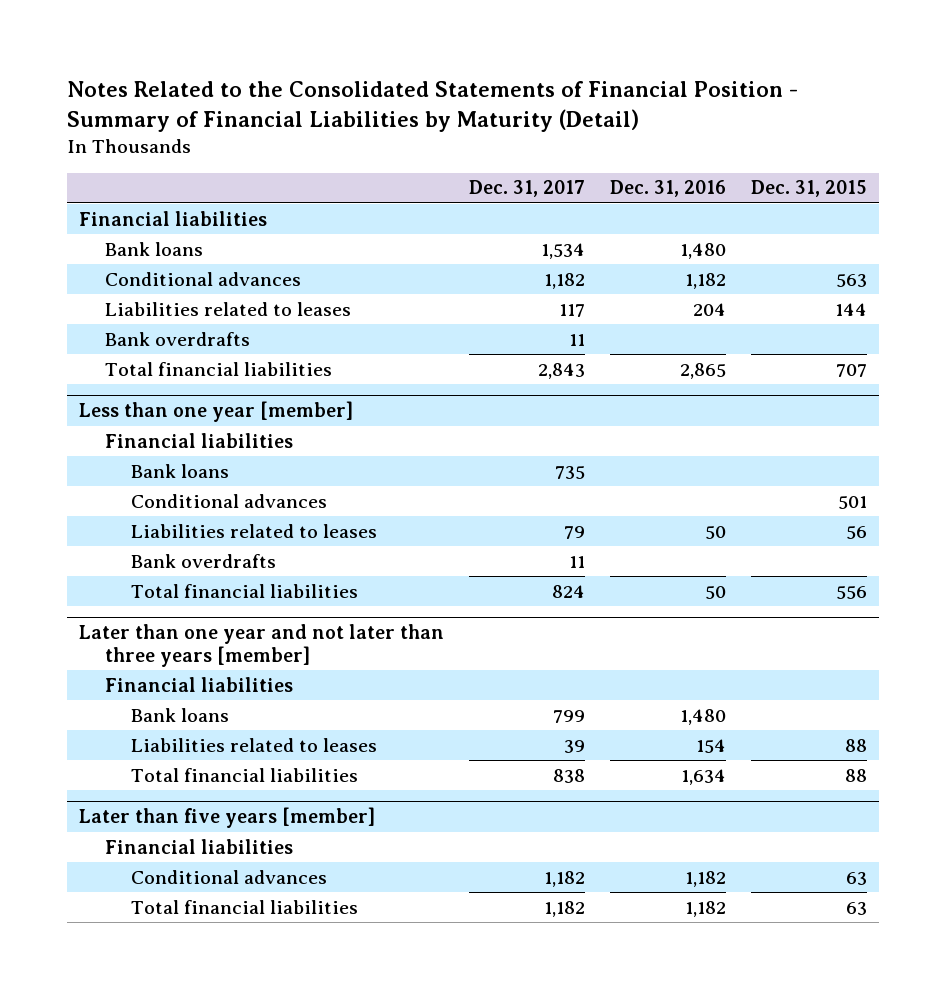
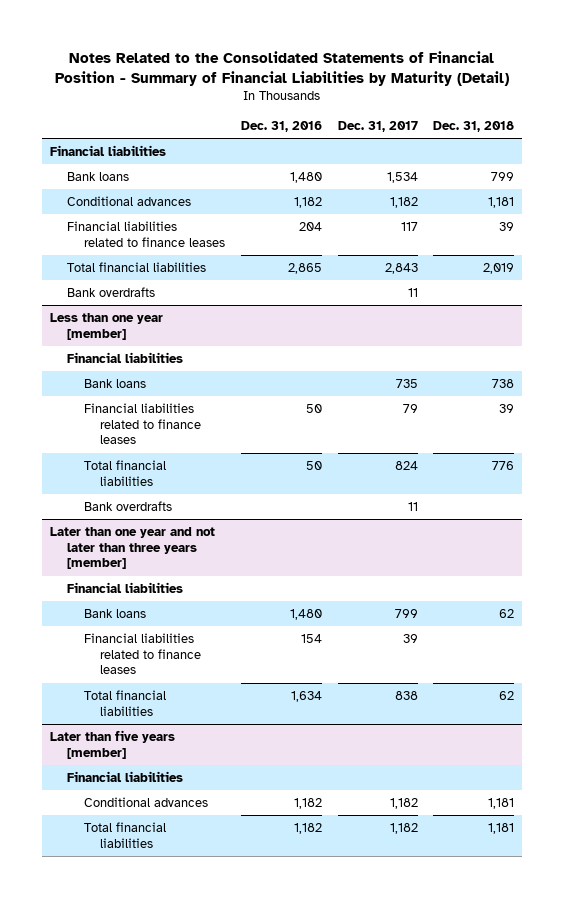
- | Dec. 31, 2017 | Dec. 31, 2016 | Dec. 31, 2015
+ | Dec. 31, 2016 | Dec. 31, 2017 | Dec. 31, 2018
- Liabilities related to leases | 117 | 204 | 144
+ Financial liabilities related to finance leases | 204 | 117 | 39
moved down: Bank overdrafts | | 11 |
@ Less than one year [member]
- Conditional advances | | | 501
- Liabilities related to leases | 79 | 50 | 56
+ Financial liabilities related to finance leases | 50 | 79 | 39
moved down: Bank overdrafts | | 11 |
@ Later than one year and not later than three years [member]
- Liabilities related to leases | 39 | 154 | 88
+ Financial liabilities related to finance leases | 154 | 39 |

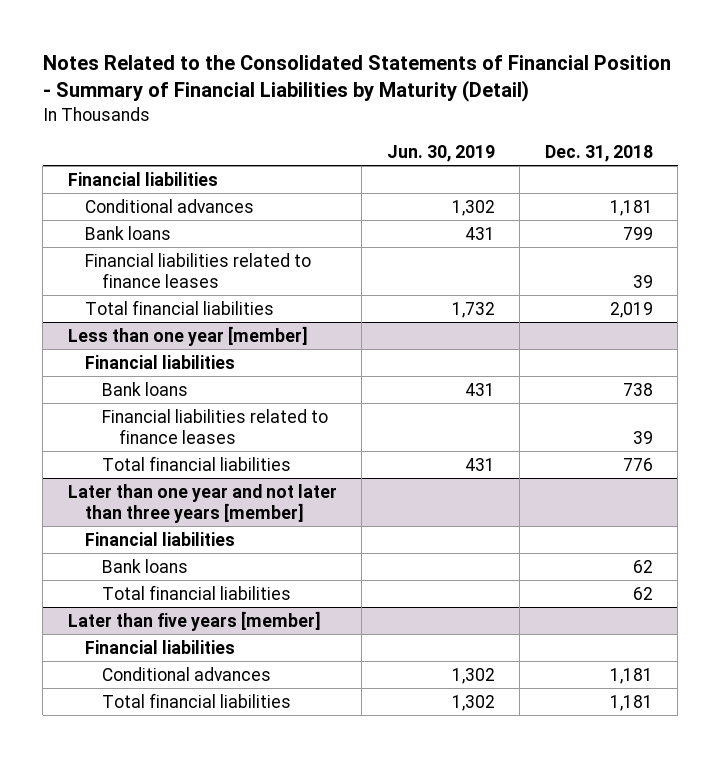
- | Dec. 31, 2016 | Dec. 31, 2017 | Dec. 31, 2018
+ | Jun. 30, 2019 | Dec. 31, 2018
moved down: Bank loans | 431 | 799
- Bank overdrafts | | 11 |
@ Less than one year [member]
- Bank overdrafts | | 11 |
@ Later than one year and not later than three years [member]
- Financial liabilities related to finance leases | 154 | 39 |

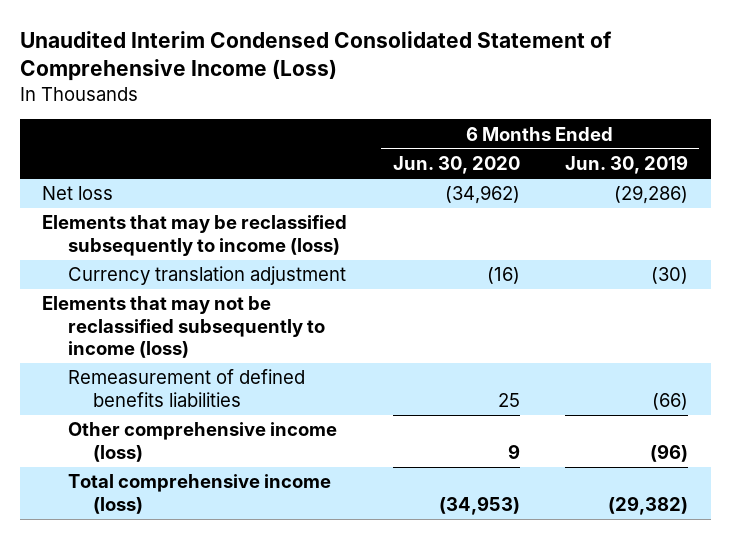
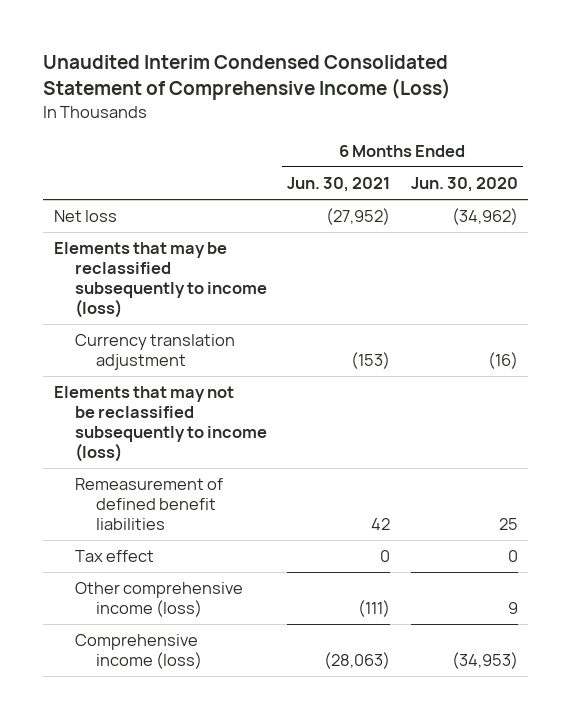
- | 6 Months Ended Jun. 30, 2020 | 6 Months Ended Jun. 30, 2019
+ | 6 Months Ended Jun. 30, 2021 | 6 Months Ended Jun. 30, 2020
- Remeasurement of defined benefits liabilities | 25 | (66)
+ Remeasurement of defined benefit liabilities | 42 | 25
+ Tax effect | 0 | 0
- Total comprehensive income (loss) | (34,953) | (29,382)
+ Comprehensive income (loss) | (28,063) | (34,953)

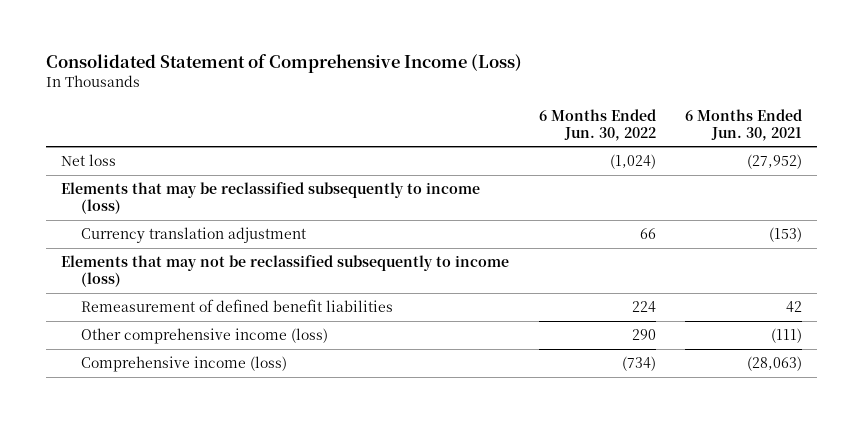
- Unaudited Interim Condensed Consolidated Statement of Comprehensive Income (Loss)
+ Consolidated Statement of Comprehensive Income (Loss)
- | 6 Months Ended Jun. 30, 2021 | 6 Months Ended Jun. 30, 2020
+ | 6 Months Ended Jun. 30, 2022 | 6 Months Ended Jun. 30, 2021
- Tax effect | 0 | 0

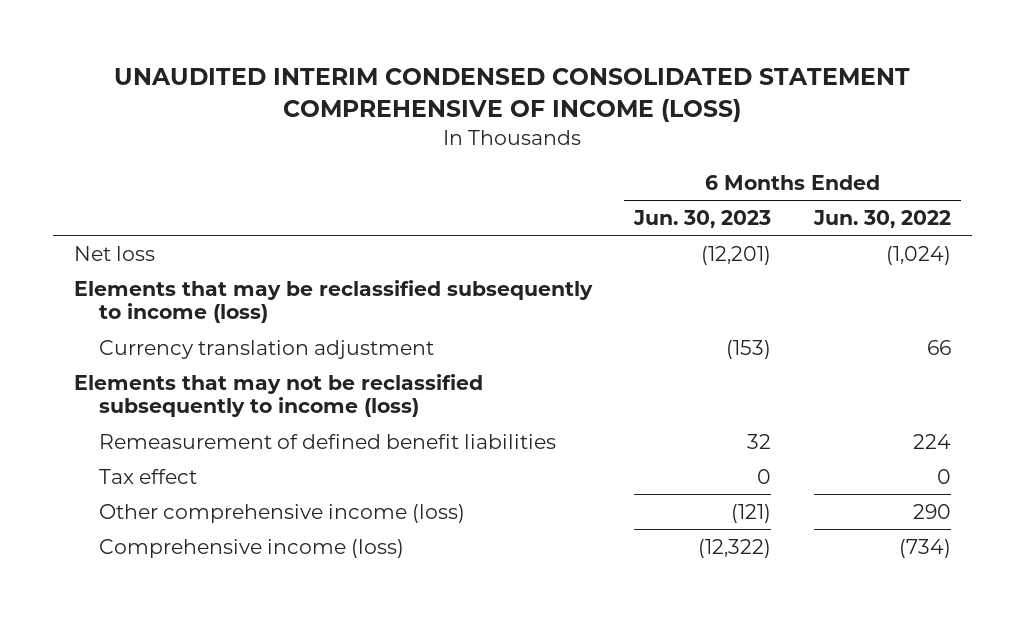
- Consolidated Statement of Comprehensive Income (Loss)
+ UNAUDITED INTERIM CONDENSED CONSOLIDATED STATEMENT COMPREHENSIVE OF INCOME (LOSS)
- | 6 Months Ended Jun. 30, 2022 | 6 Months Ended Jun. 30, 2021
+ | 6 Months Ended Jun. 30, 2023 | 6 Months Ended Jun. 30, 2022
+ Tax effect | 0 | 0

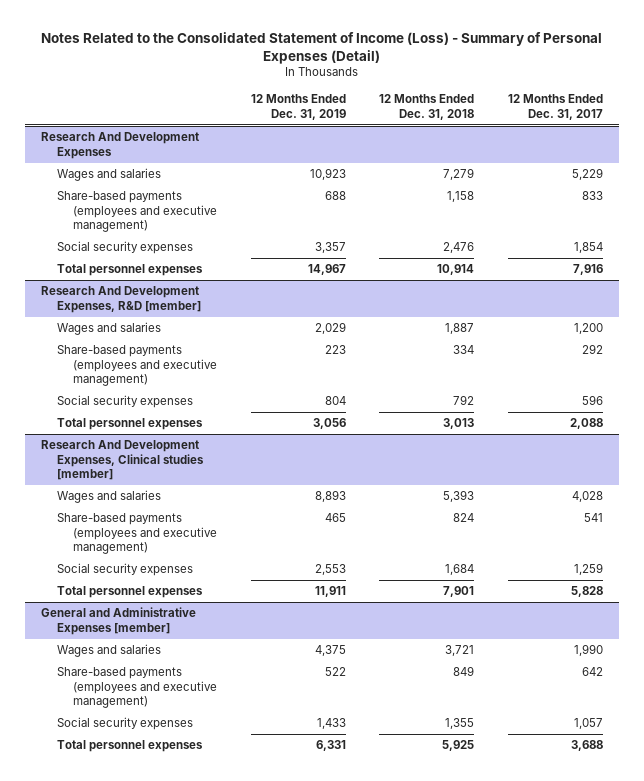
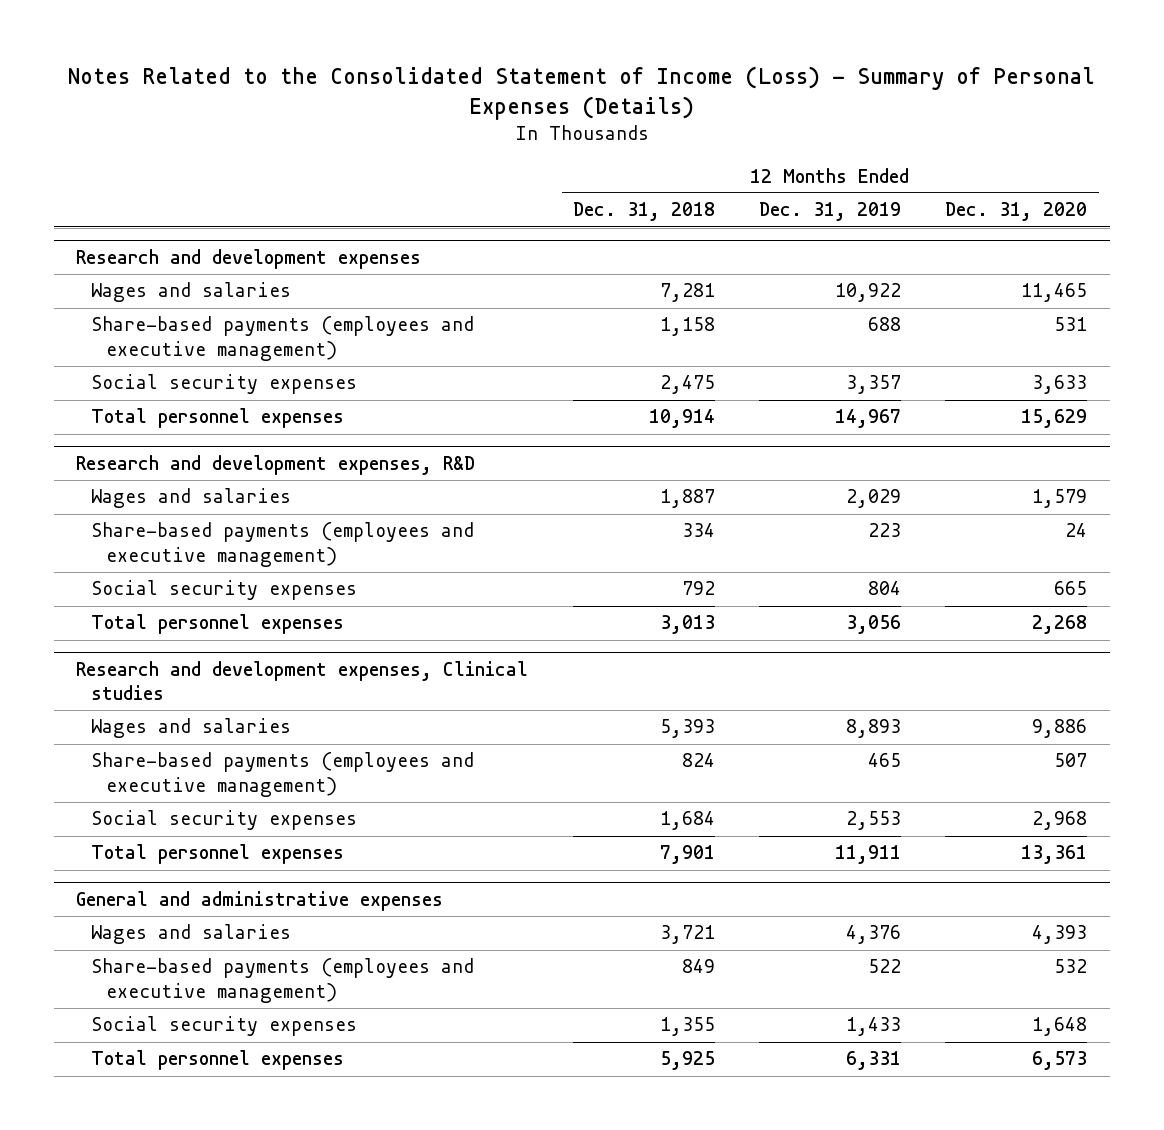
- Notes Related to the Consolidated Statement of Income (Loss) - Summary of Personal Expenses (Detail)
+ Notes Related to the Consolidated Statement of Income (Loss) - Summary of Personal Expenses (Details)
- | 12 Months Ended Dec. 31, 2019 | 12 Months Ended Dec. 31, 2018 | 12 Months Ended Dec. 31, 2017
+ | 12 Months Ended Dec. 31, 2018 | 12 Months Ended Dec. 31, 2019 | 12 Months Ended Dec. 31, 2020
- Research And Development Expenses
- Wages and salaries | 10,923 | 7,279 | 5,229
+ Research and development expenses
+ Wages and salaries | 7,281 | 10,922 | 11,465
- Social security expenses | 3,357 | 2,476 | 1,854
+ Social security expenses | 2,475 | 3,357 | 3,633
- Research And Development Expenses, R&D [member]
+ Research and development expenses, R&D
- Research And Development Expenses, Clinical studies [member]
+ Research and development expenses, Clinical studies
- General and Administrative Expenses [member]
- Wages and salaries | 4,375 | 3,721 | 1,990
+ General and administrative expenses
+ Wages and salaries | 3,721 | 4,376 | 4,393

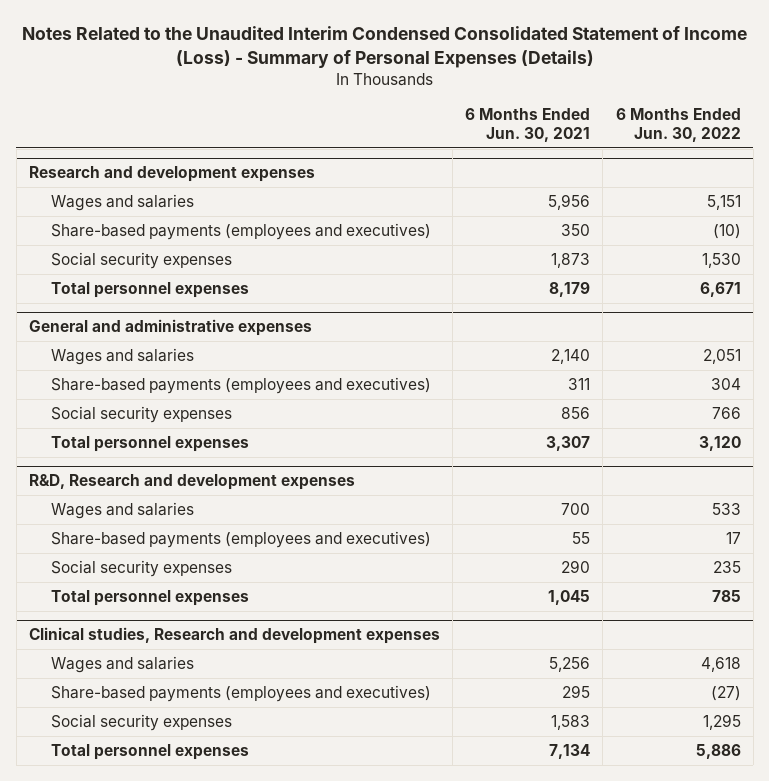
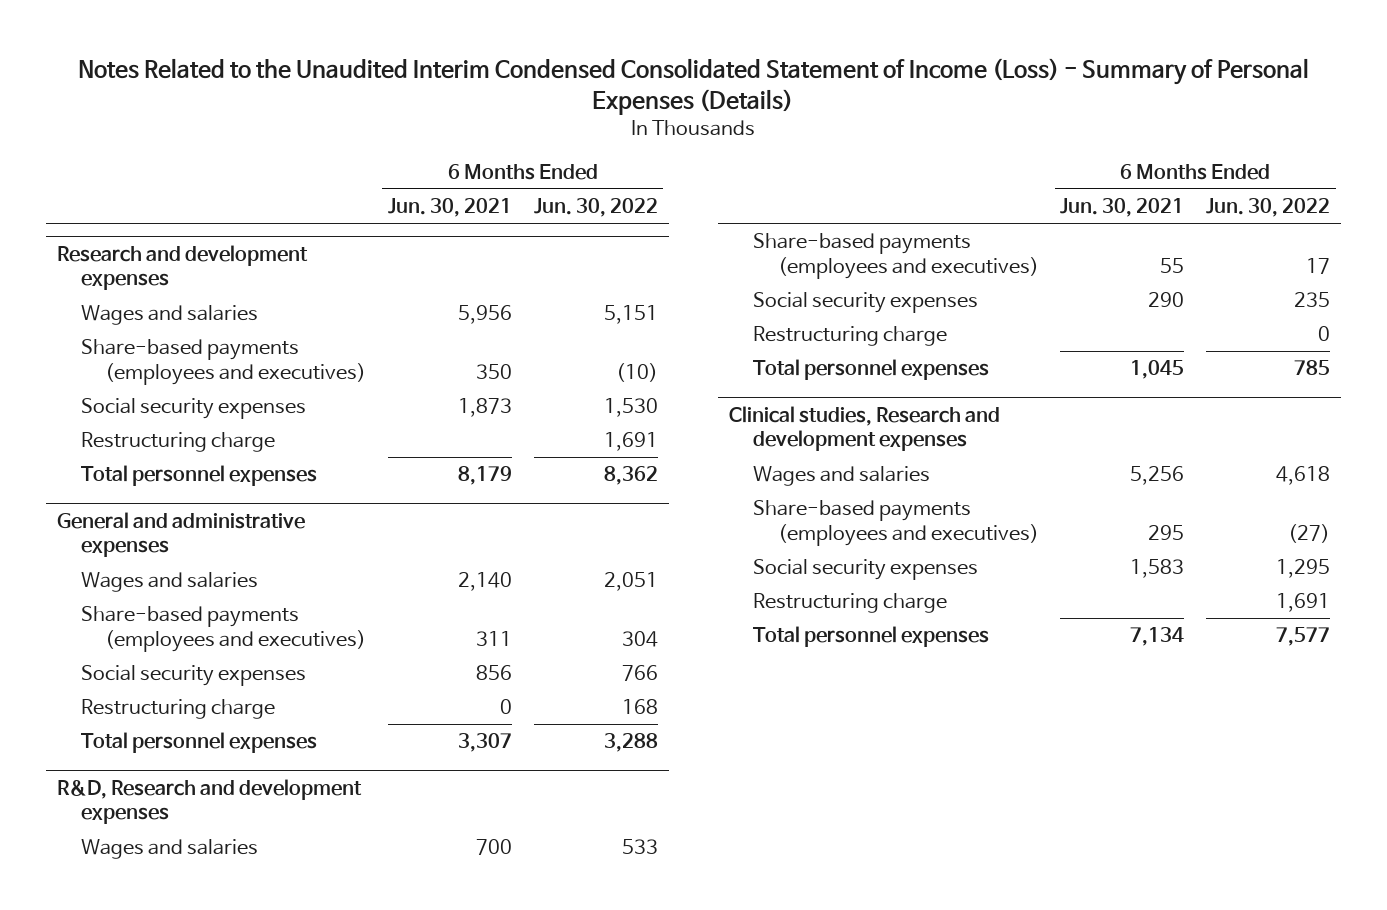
@ Research and development expenses
- Total personnel expenses | 8,179 | 6,671
+ Restructuring charge | | 1,691
+ Total personnel expenses | 8,179 | 8,362
@ General and administrative expenses
- Total personnel expenses | 3,307 | 3,120
+ Restructuring charge | 0 | 168
+ Total personnel expenses | 3,307 | 3,288
@ R&D, Research and development expenses
+ Restructuring charge | | 0
@ Clinical studies, Research and development expenses
- Total personnel expenses | 7,134 | 5,886
+ Restructuring charge | | 1,691
+ Total personnel expenses | 7,134 | 7,577

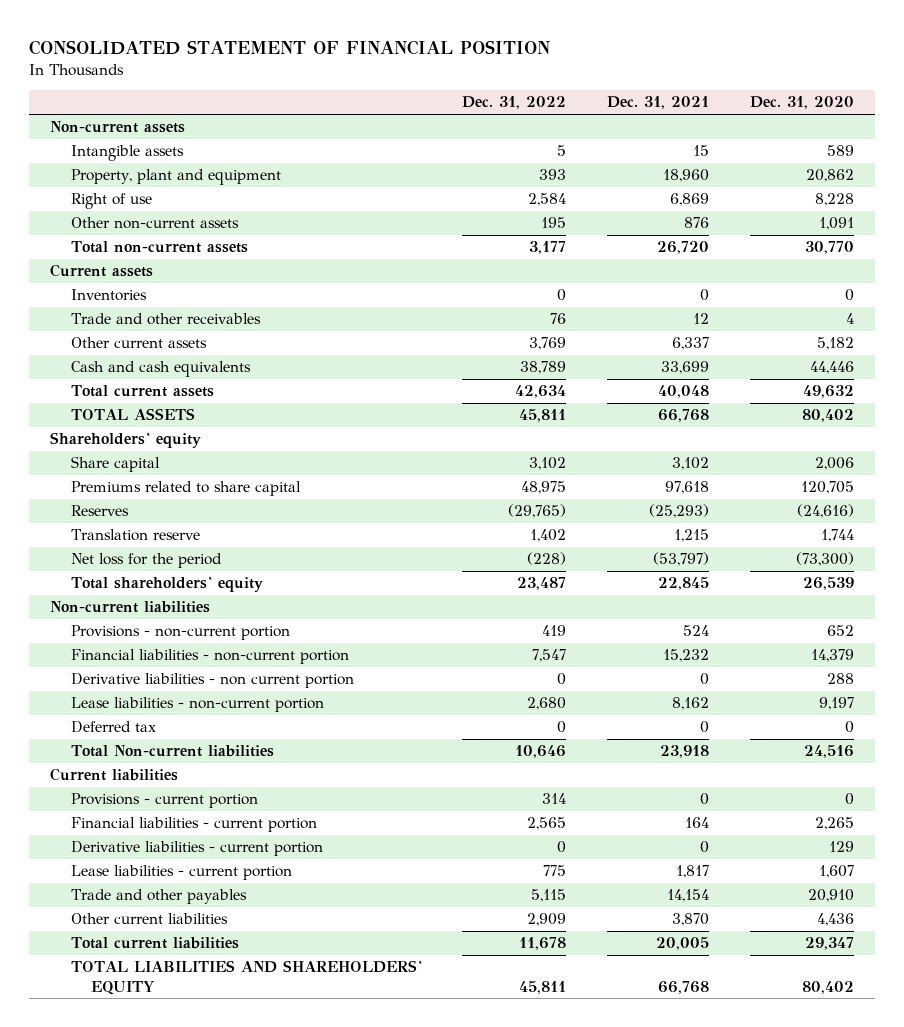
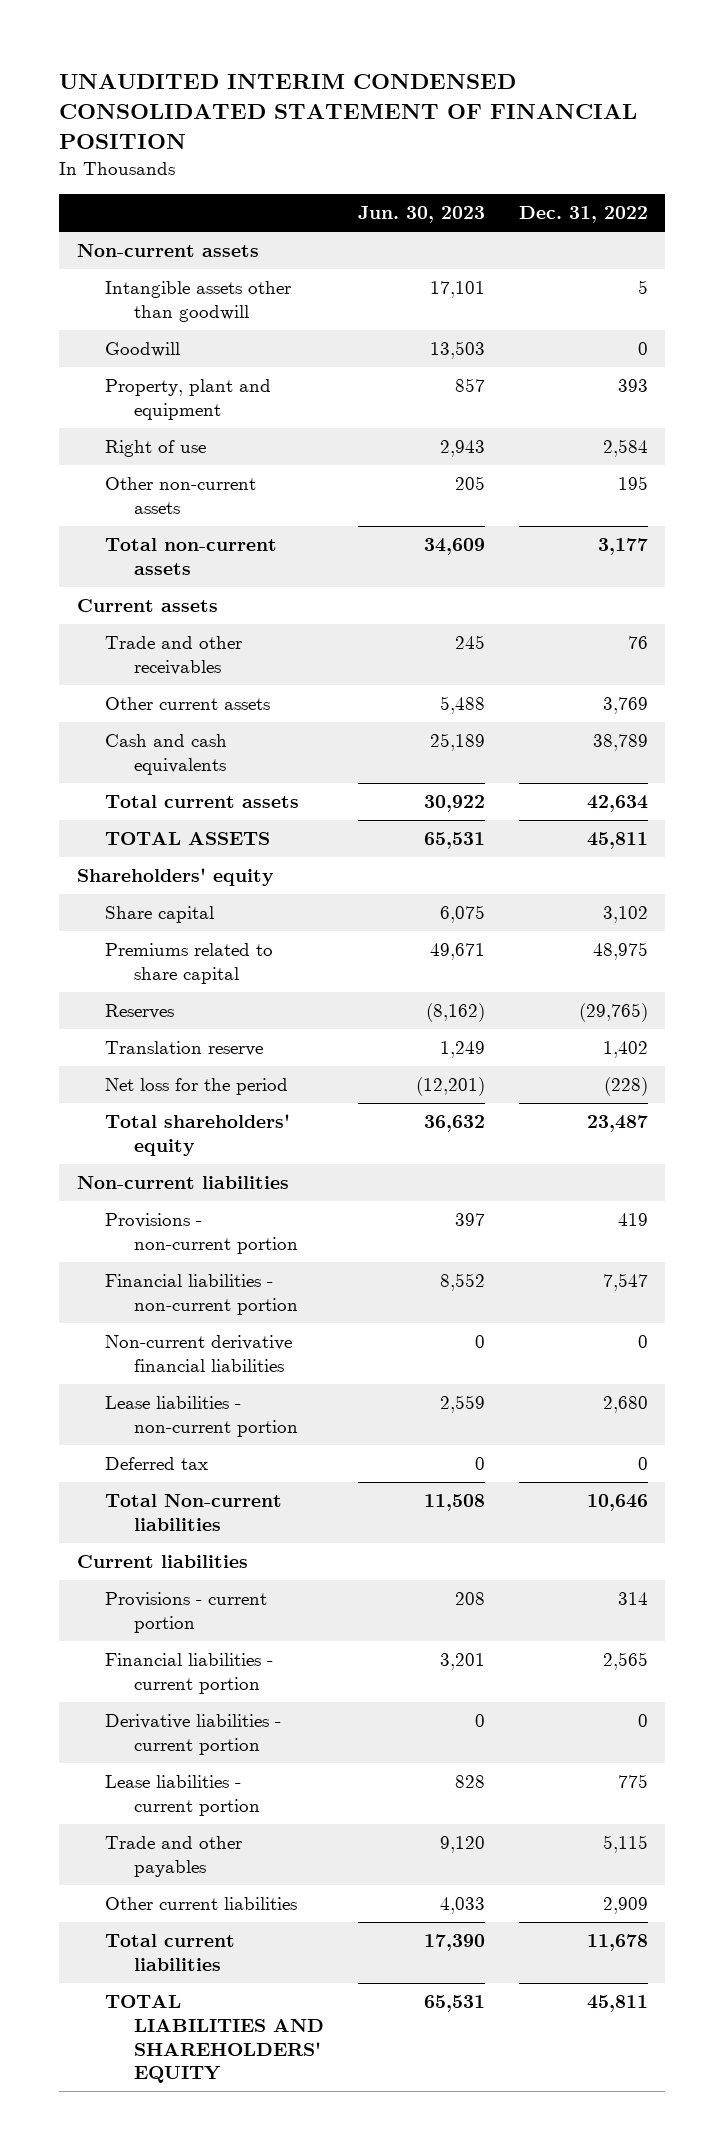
- CONSOLIDATED STATEMENT OF FINANCIAL POSITION
+ UNAUDITED INTERIM CONDENSED CONSOLIDATED STATEMENT OF FINANCIAL POSITION
- | Dec. 31, 2022 | Dec. 31, 2021 | Dec. 31, 2020
+ | Jun. 30, 2023 | Dec. 31, 2022
- Intangible assets | 5 | 15 | 589
+ Intangible assets other than goodwill | 17,101 | 5
+ Goodwill | 13,503 | 0
- Inventories | 0 | 0 | 0
- Derivative liabilities - non current portion | 0 | 0 | 288
+ Non-current derivative financial liabilities | 0 | 0

